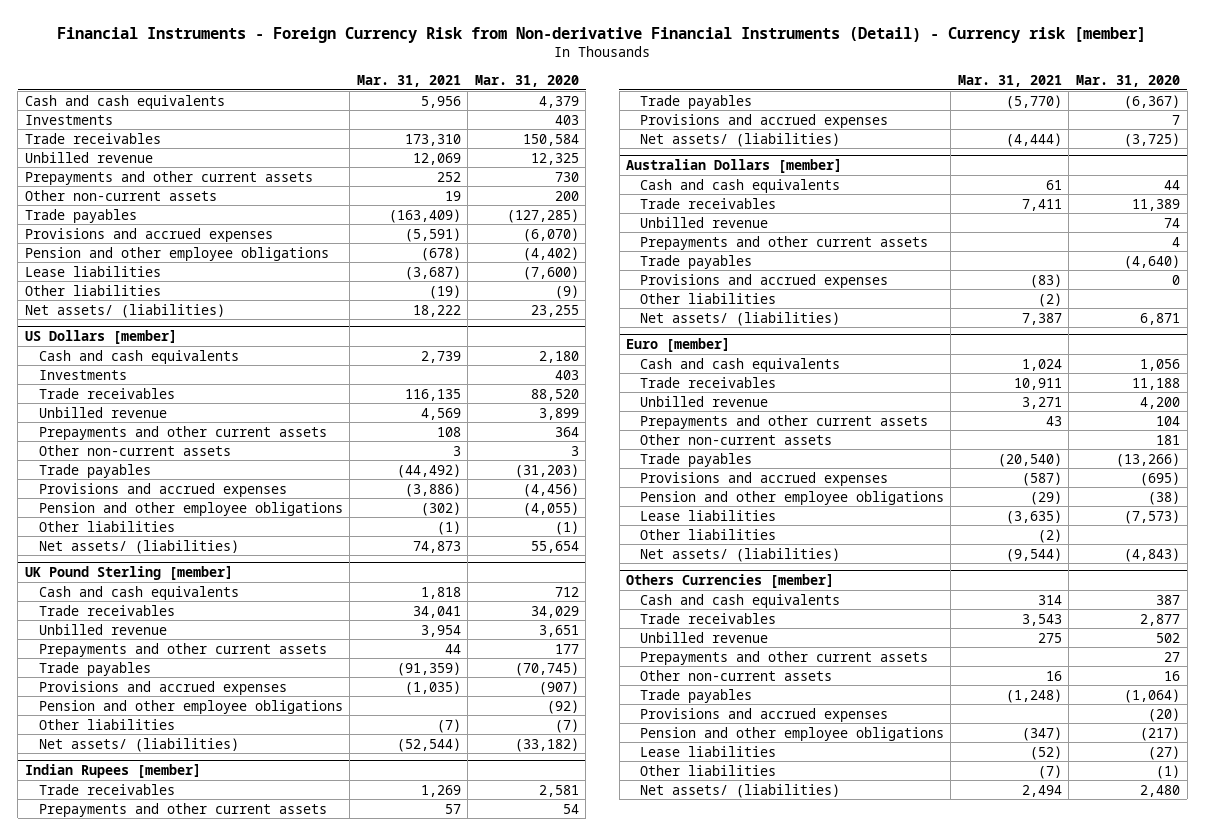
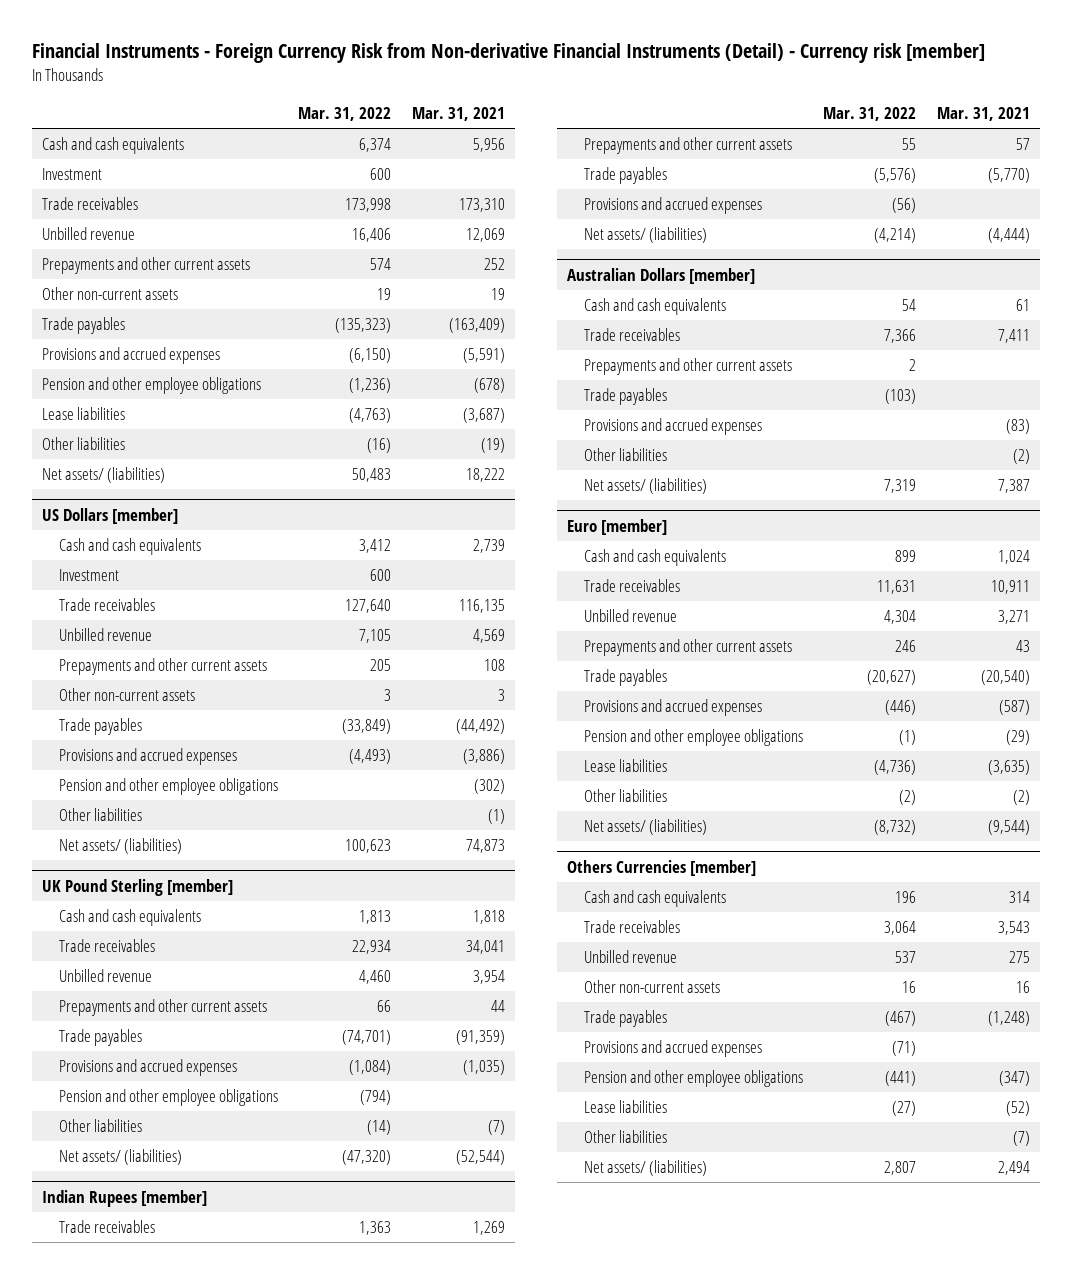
- | Mar. 31, 2021 | Mar. 31, 2020
+ | Mar. 31, 2022 | Mar. 31, 2021
- Investments | | 403
+ Investment | 600 |
@ US Dollars [member]
- Investments | | 403
+ Investment | 600 |
@ Australian Dollars [member]
- Unbilled revenue | | 74
@ Euro [member]
- Other non-current assets | | 181
@ Others Currencies [member]
- Prepayments and other current assets | | 27

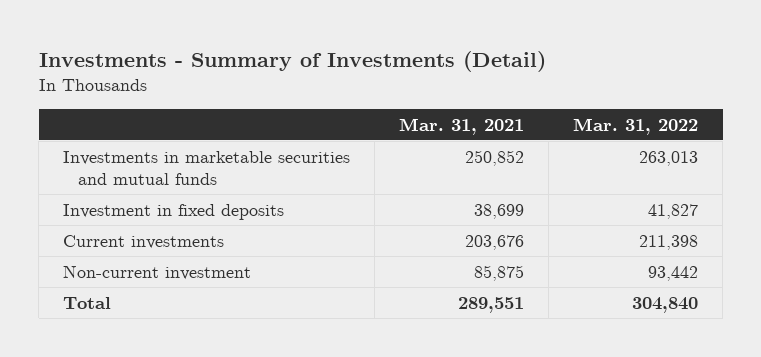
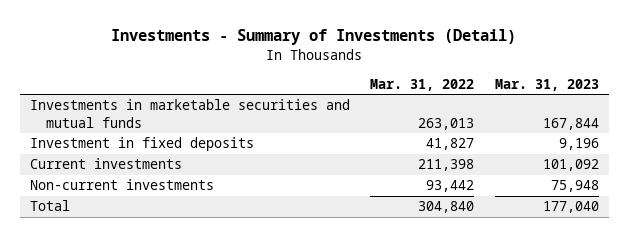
- | Mar. 31, 2021 | Mar. 31, 2022
+ | Mar. 31, 2022 | Mar. 31, 2023
- Non-current investment | 85,875 | 93,442
+ Non-current investments | 93,442 | 75,948

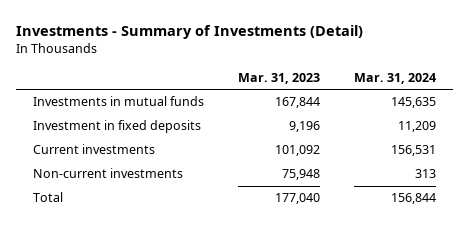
- | Mar. 31, 2022 | Mar. 31, 2023
+ | Mar. 31, 2023 | Mar. 31, 2024
- Investments in marketable securities and mutual funds | 263,013 | 167,844
+ Investments in mutual funds | 167,844 | 145,635

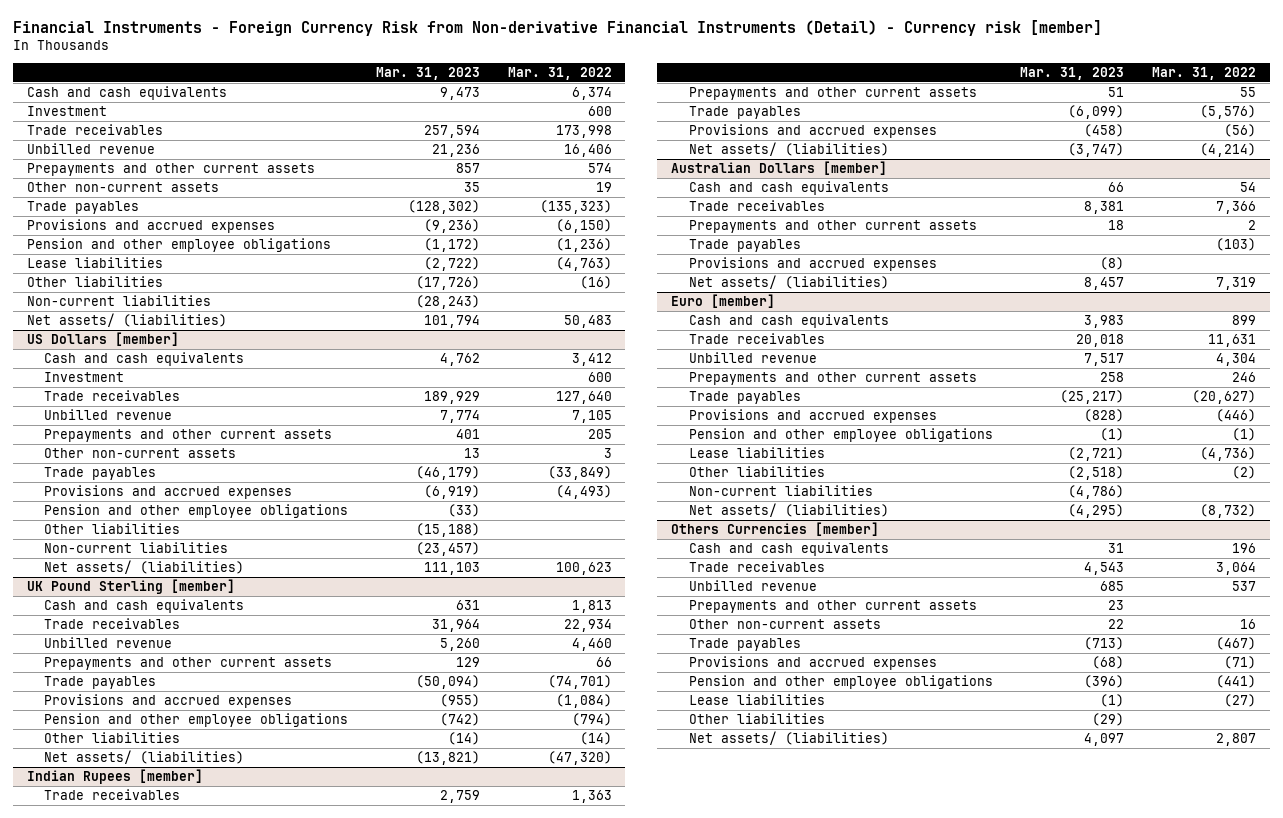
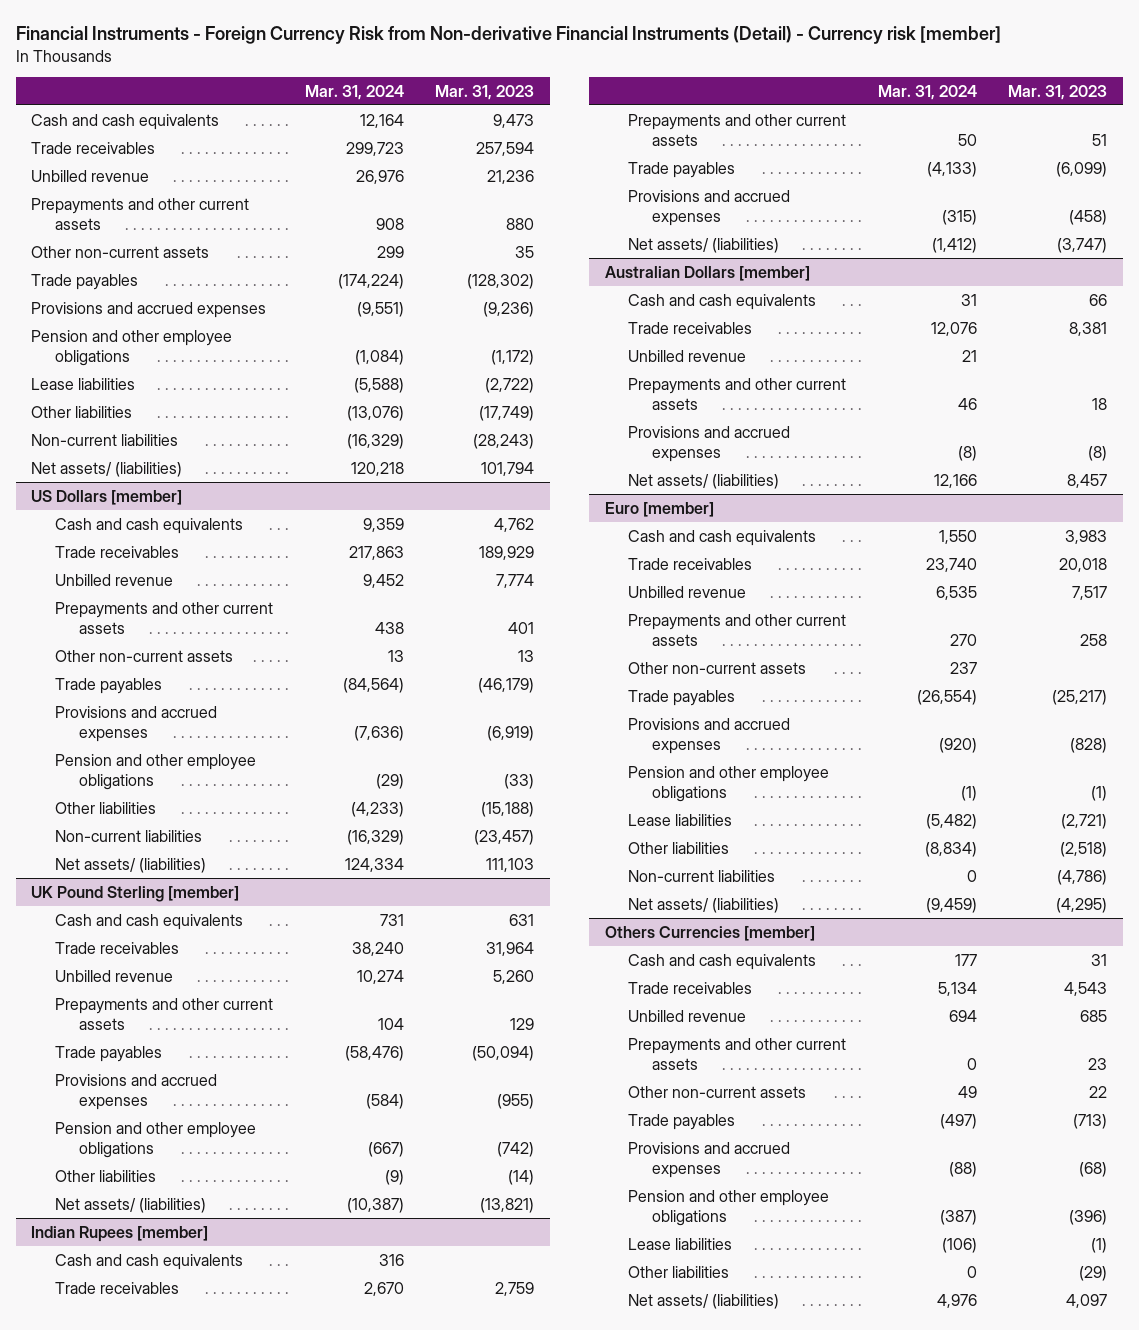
- | Mar. 31, 2023 | Mar. 31, 2022
+ | Mar. 31, 2024 | Mar. 31, 2023
- Investment | | 600
- Prepayments and other current assets | 857 | 574
+ Prepayments and other current assets | 908 | 880
- Other liabilities | (17,726) | (16)
+ Other liabilities | (13,076) | (17,749)
@ US Dollars [member]
- Investment | | 600
@ Indian Rupees [member]
+ Cash and cash equivalents | 316 |
@ Australian Dollars [member]
+ Unbilled revenue | 21 |
- Trade payables | | (103)
@ Euro [member]
+ Other non-current assets | 237 |

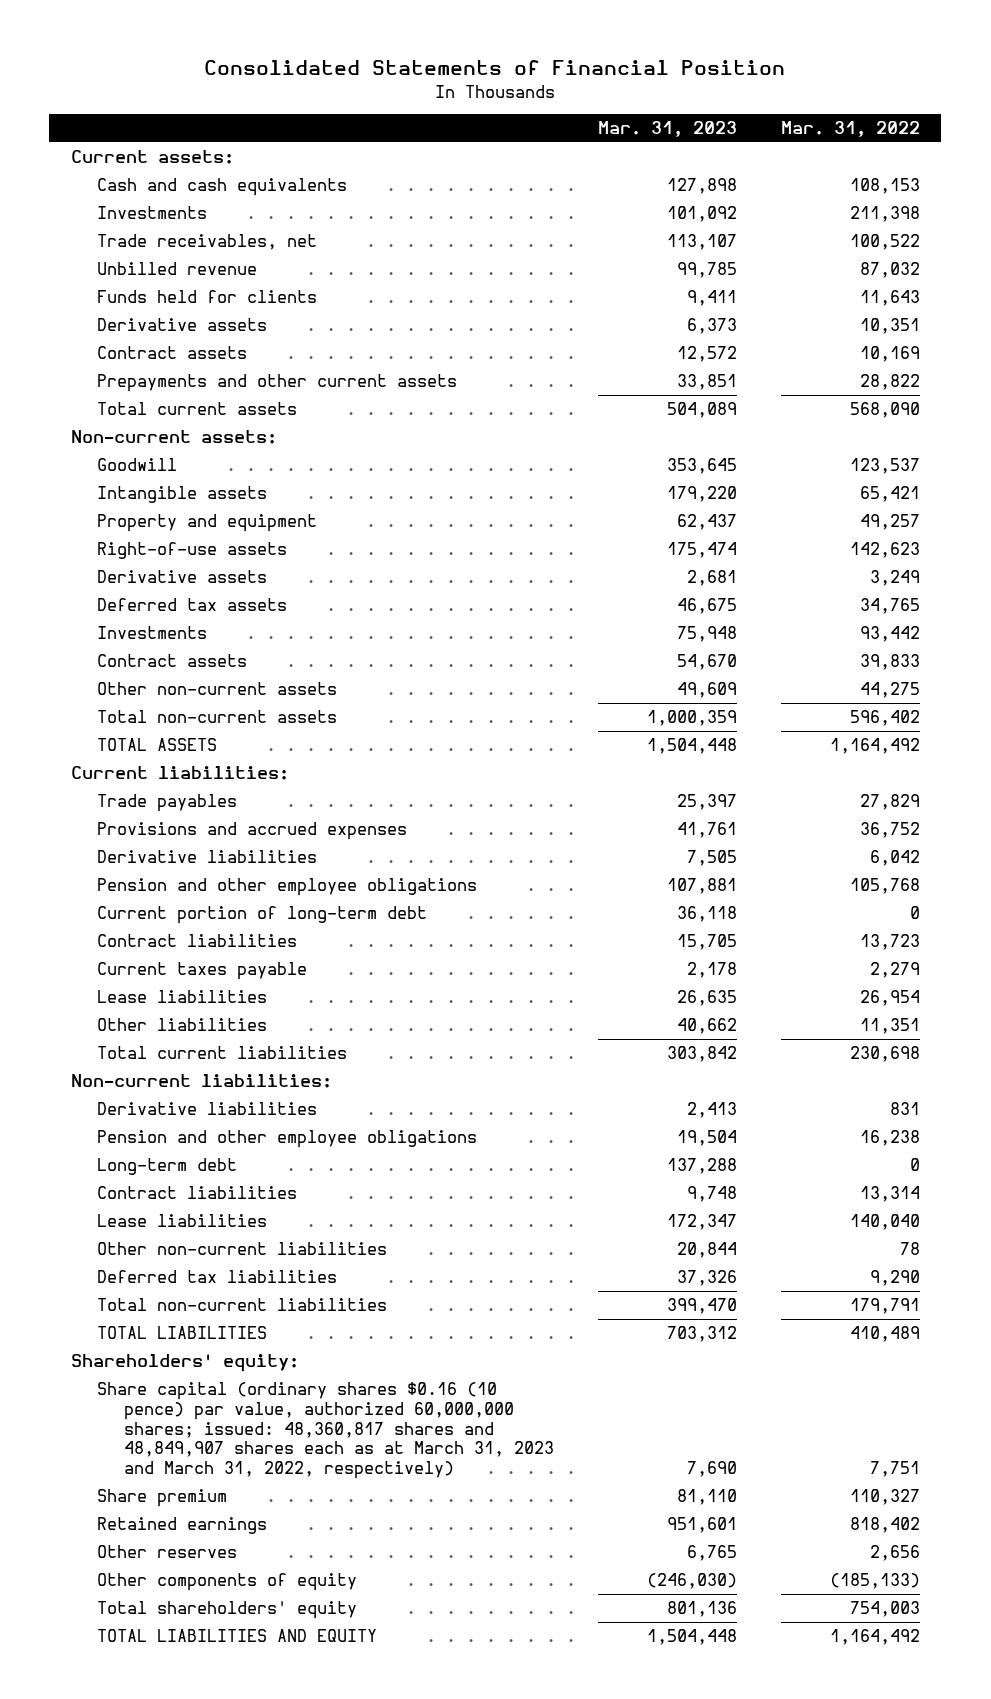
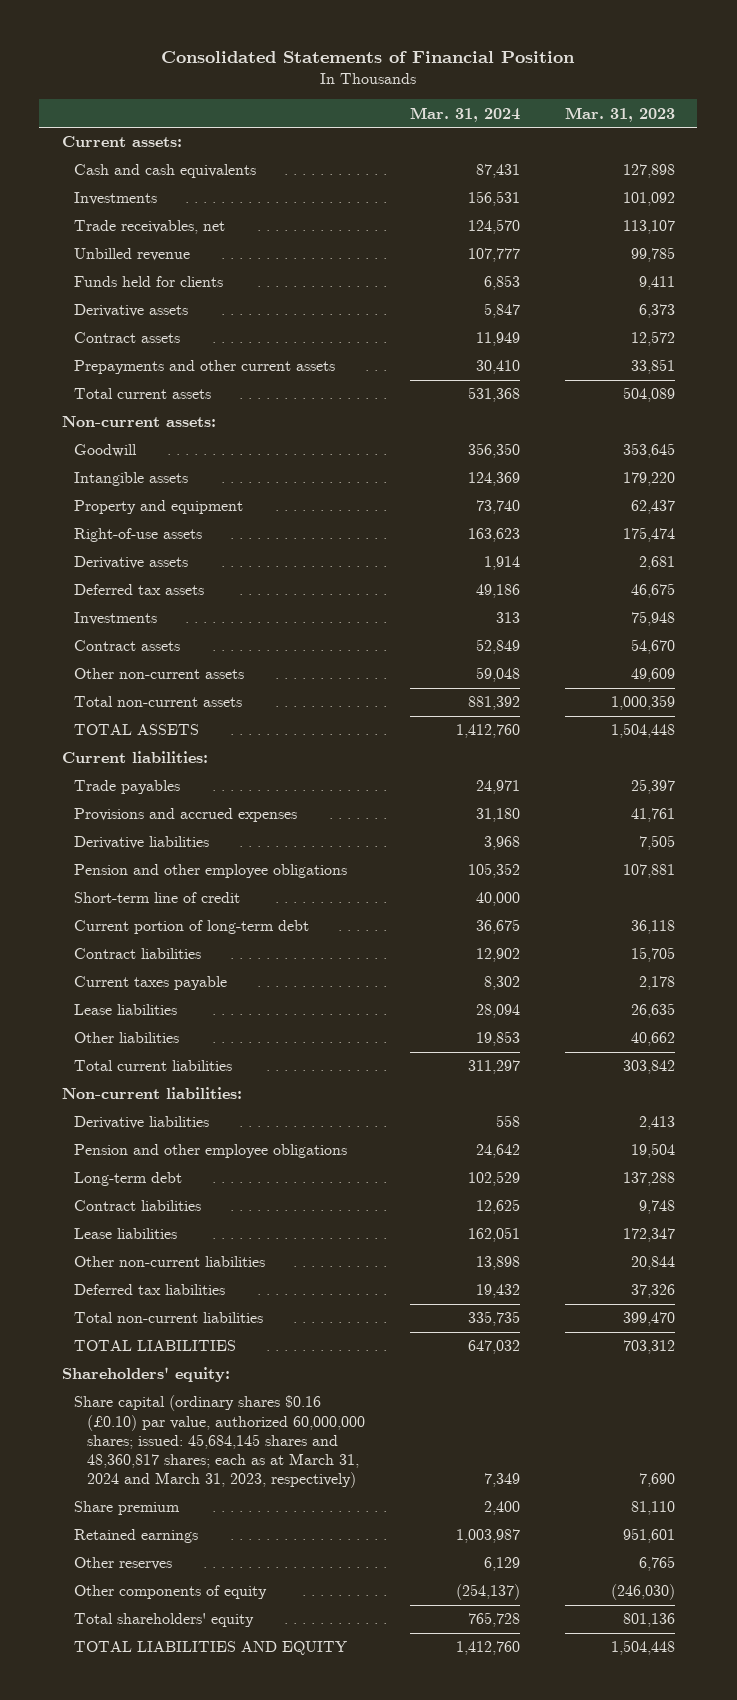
- | Mar. 31, 2023 | Mar. 31, 2022
+ | Mar. 31, 2024 | Mar. 31, 2023
+ Short-term line of credit | 40,000 |
- Share capital (ordinary shares $0.16 (10 pence) par value, authorized 60,000,000 shares; issued: 48,360,817 shares and 48,849,907 shares each as at March 31, 2023 and March 31, 2022, respectively) | 7,690 | 7,751
+ Share capital (ordinary shares $0.16 (£0.10) par value, authorized 60,000,000 shares; issued: 45,684,145 shares and 48,360,817 shares; each as at March 31, 2024 and March 31, 2023, respectively) | 7,349 | 7,690

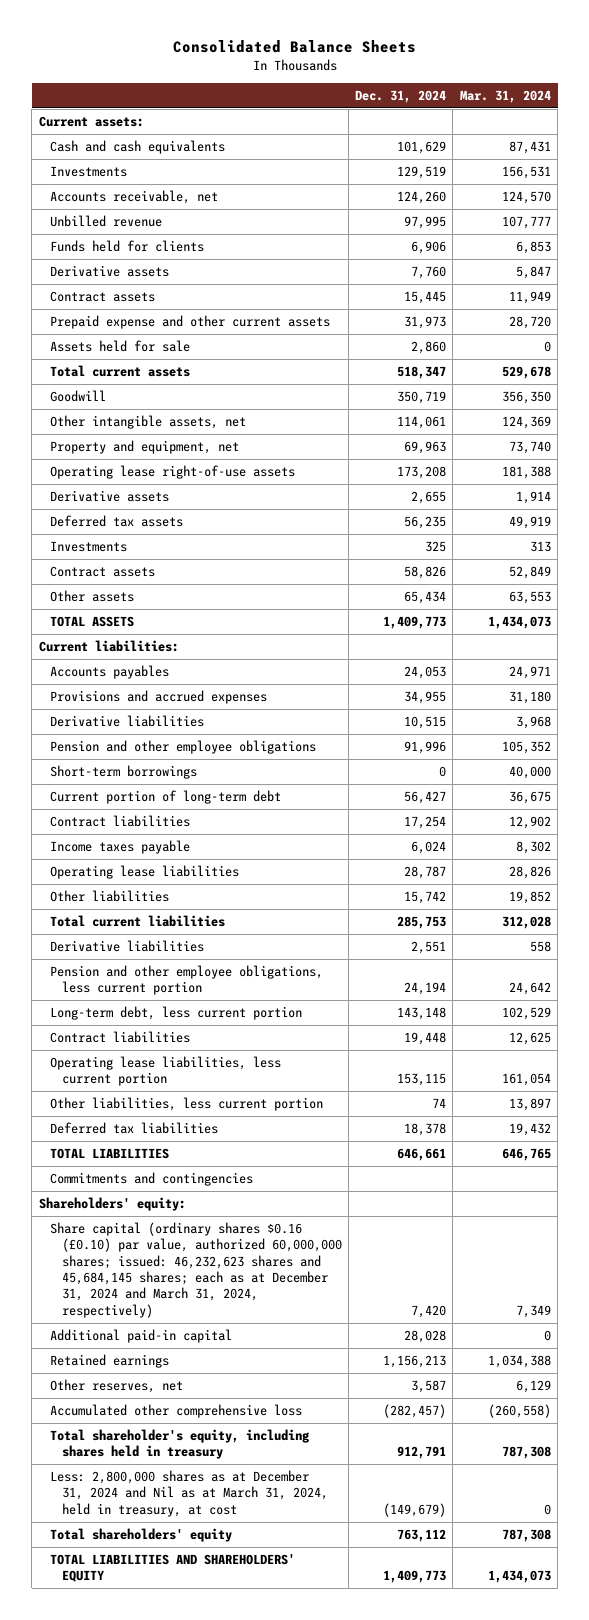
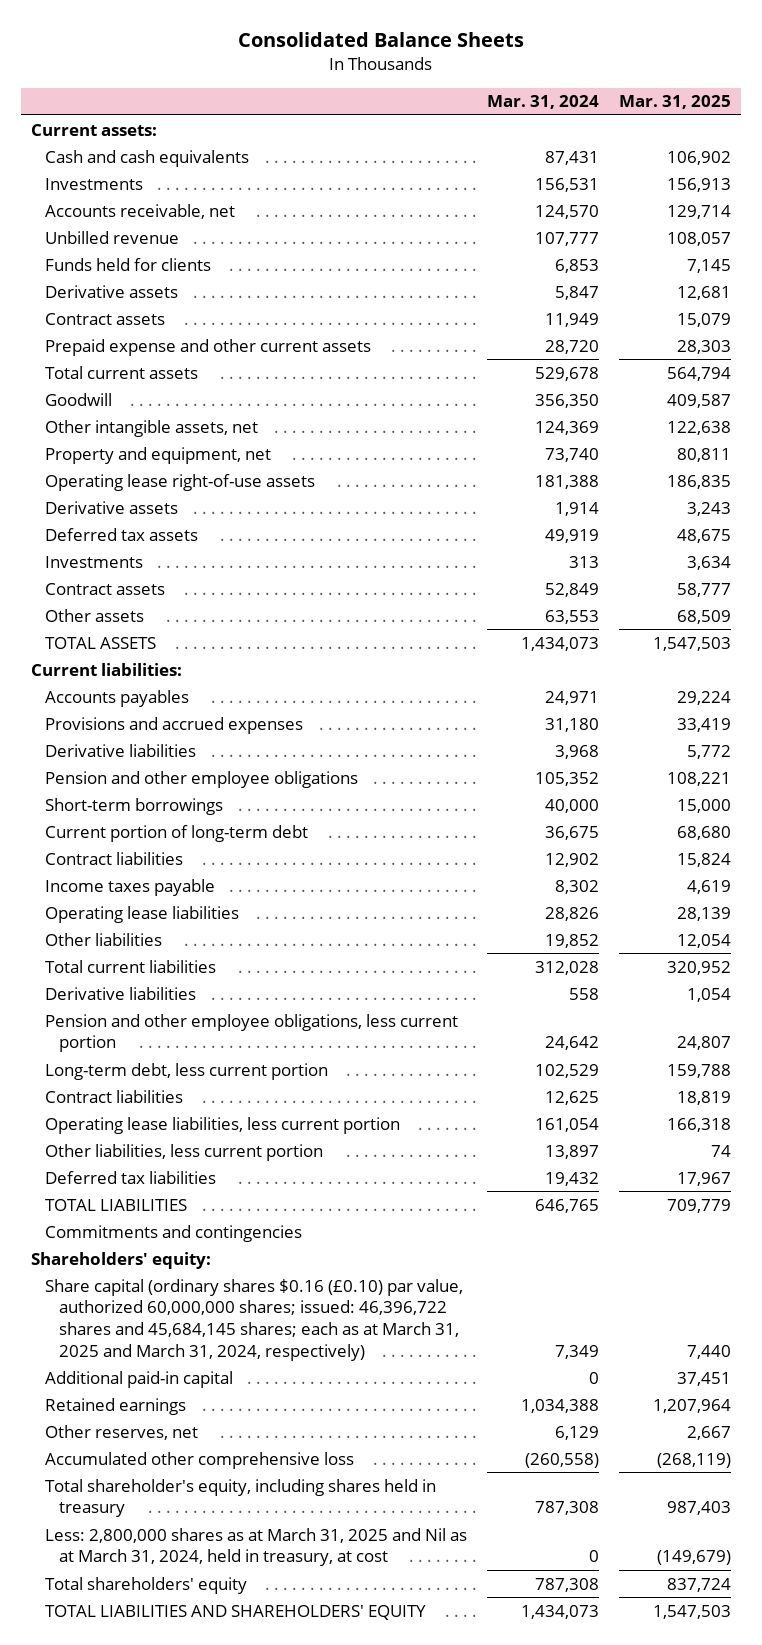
- | Dec. 31, 2024 | Mar. 31, 2024
+ | Mar. 31, 2024 | Mar. 31, 2025
- Assets held for sale | 2,860 | 0
- Share capital (ordinary shares $0.16 (£0.10) par value, authorized 60,000,000 shares; issued: 46,232,623 shares and 45,684,145 shares; each as at December 31, 2024 and March 31, 2024, respectively) | 7,420 | 7,349
+ Share capital (ordinary shares $0.16 (£0.10) par value, authorized 60,000,000 shares; issued: 46,396,722 shares and 45,684,145 shares; each as at March 31, 2025 and March 31, 2024, respectively) | 7,349 | 7,440
- Less: 2,800,000 shares as at December 31, 2024 and Nil as at March 31, 2024, held in treasury, at cost | (149,679) | 0
+ Less: 2,800,000 shares as at March 31, 2025 and Nil as at March 31, 2024, held in treasury, at cost | 0 | (149,679)

